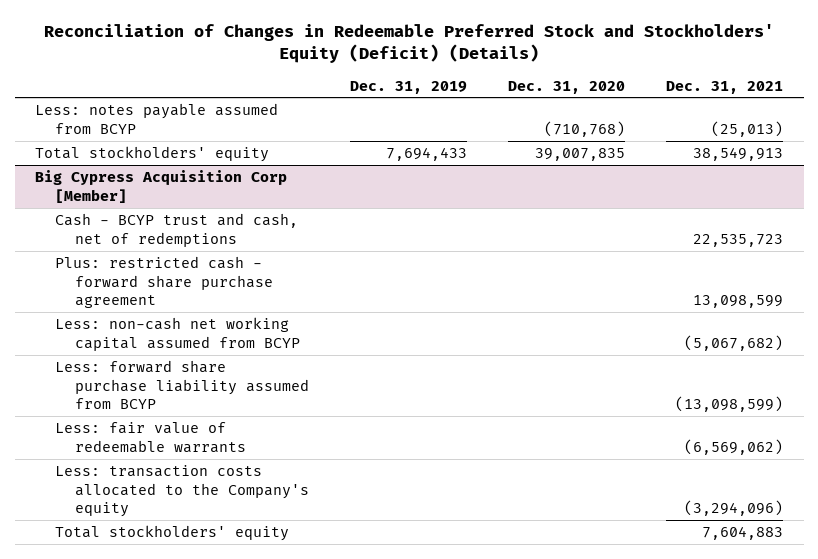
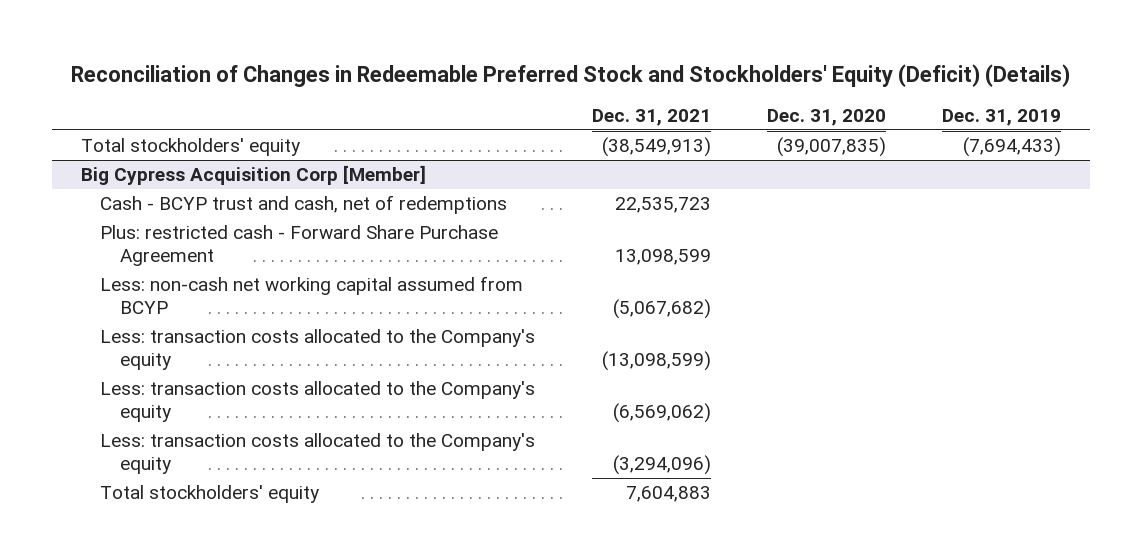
- | Dec. 31, 2019 | Dec. 31, 2020 | Dec. 31, 2021
+ | Dec. 31, 2021 | Dec. 31, 2020 | Dec. 31, 2019
- Less: notes payable assumed from BCYP | | (710,768) | (25,013)
- Total stockholders' equity | 7,694,433 | 39,007,835 | 38,549,913
+ Total stockholders' equity | (38,549,913) | (39,007,835) | (7,694,433)
@ Big Cypress Acquisition Corp [Member]
- Plus: restricted cash - forward share purchase agreement | | | 13,098,599
+ Plus: restricted cash - Forward Share Purchase Agreement | 13,098,599 | |
- Less: forward share purchase liability assumed from BCYP | | | (13,098,599)
- Less: fair value of redeemable warrants | | | (6,569,062)
+ Less: transaction costs allocated to the Company's equity | (13,098,599) | |
+ Less: transaction costs allocated to the Company's equity | (6,569,062) | |

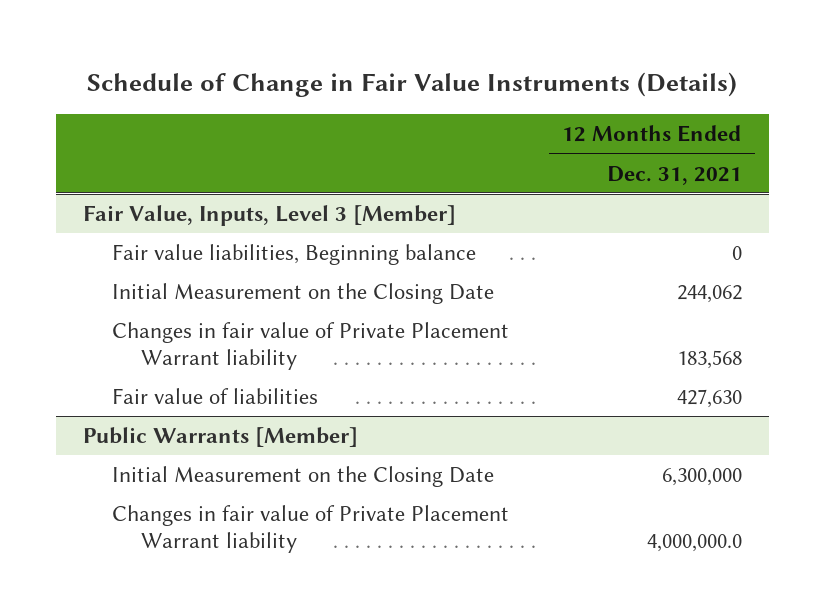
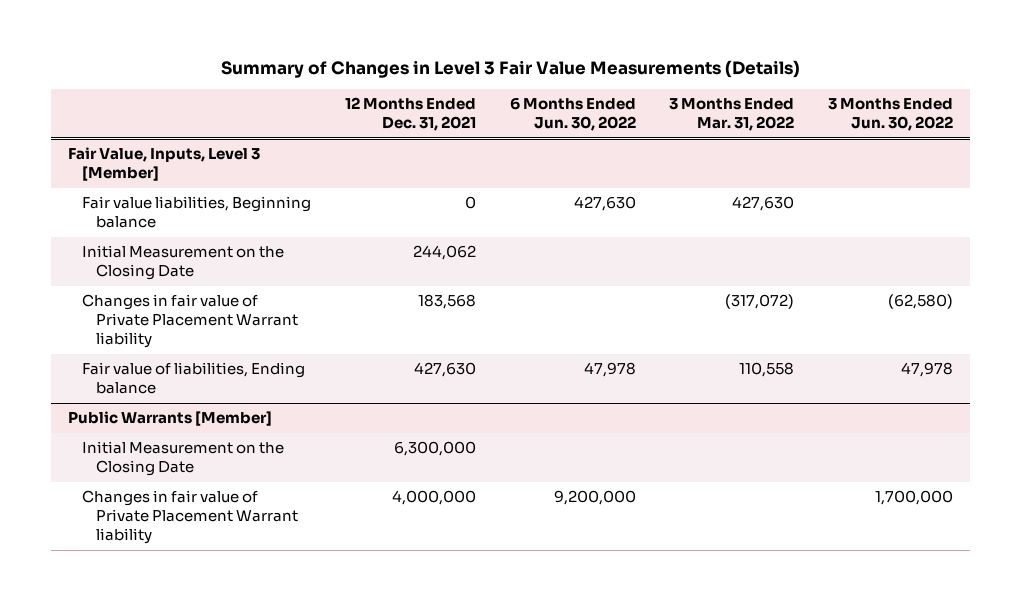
- Schedule of Change in Fair Value Instruments (Details)
+ Summary of Changes in Level 3 Fair Value Measurements (Details)
- | 12 Months Ended Dec. 31, 2021
+ | 12 Months Ended Dec. 31, 2021 | 6 Months Ended Jun. 30, 2022 | 3 Months Ended Mar. 31, 2022 | 3 Months Ended Jun. 30, 2022
@ Fair Value, Inputs, Level 3 [Member]
- Fair value of liabilities | 427,630
+ Fair value of liabilities, Ending balance | 427,630 | 47,978 | 110,558 | 47,978
@ Public Warrants [Member]
- Changes in fair value of Private Placement Warrant liability | 4,000,000.0
+ Changes in fair value of Private Placement Warrant liability | 4,000,000 | 9,200,000 | | 1,700,000

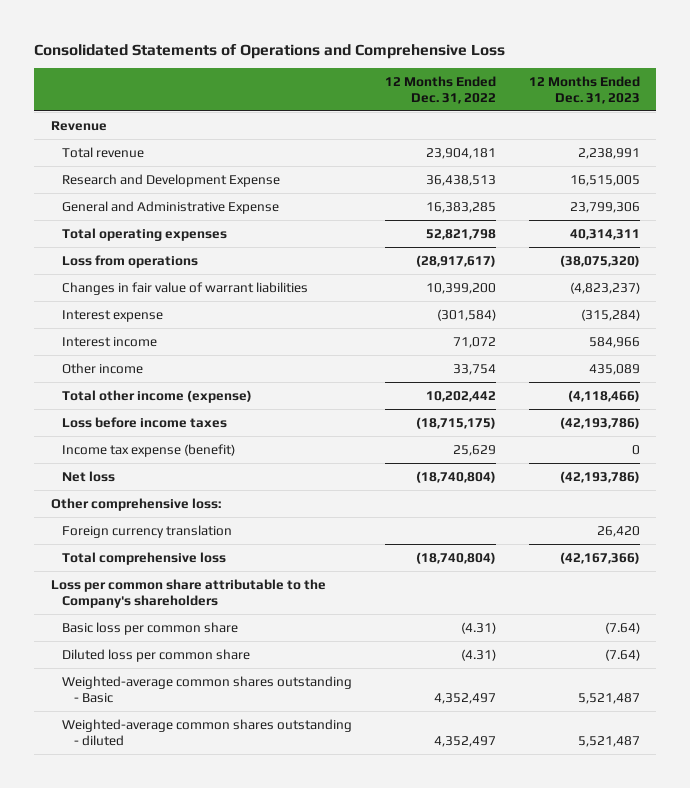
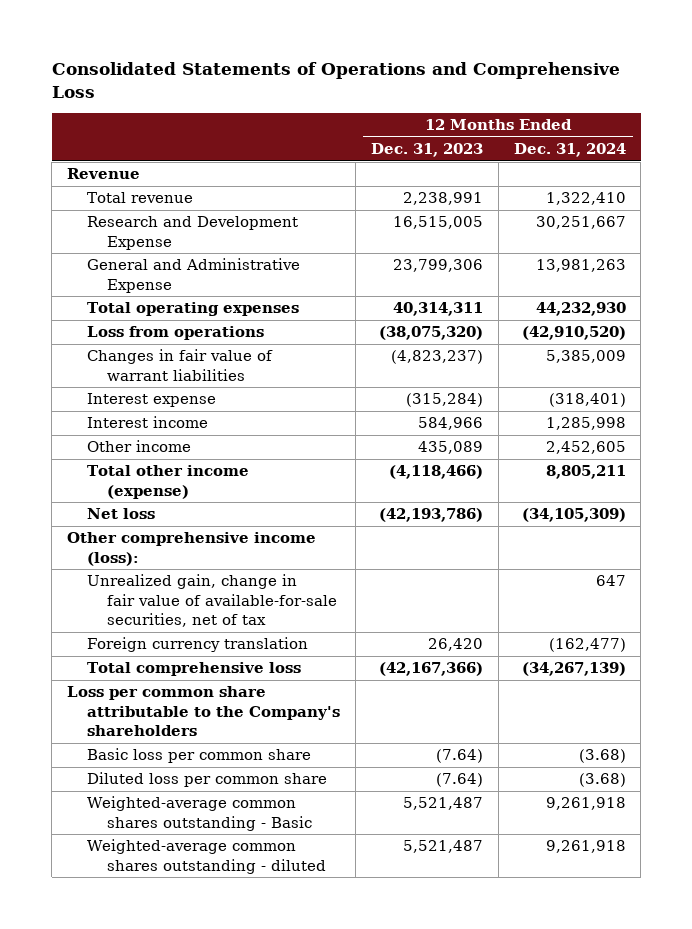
- | 12 Months Ended Dec. 31, 2022 | 12 Months Ended Dec. 31, 2023
+ | 12 Months Ended Dec. 31, 2023 | 12 Months Ended Dec. 31, 2024
- Loss before income taxes | (18,715,175) | (42,193,786)
- Income tax expense (benefit) | 25,629 | 0
- Other comprehensive loss:
+ Other comprehensive income (loss):
+ Unrealized gain, change in fair value of available-for-sale securities, net of tax | | 647

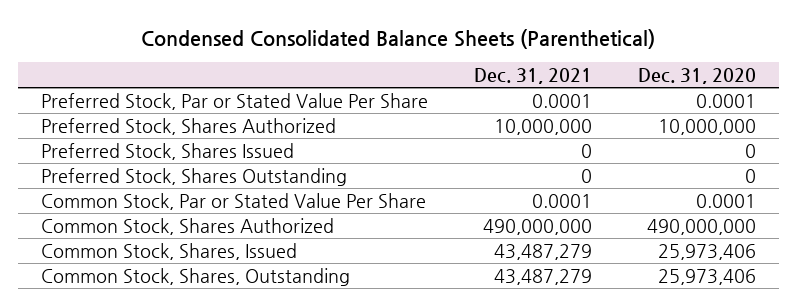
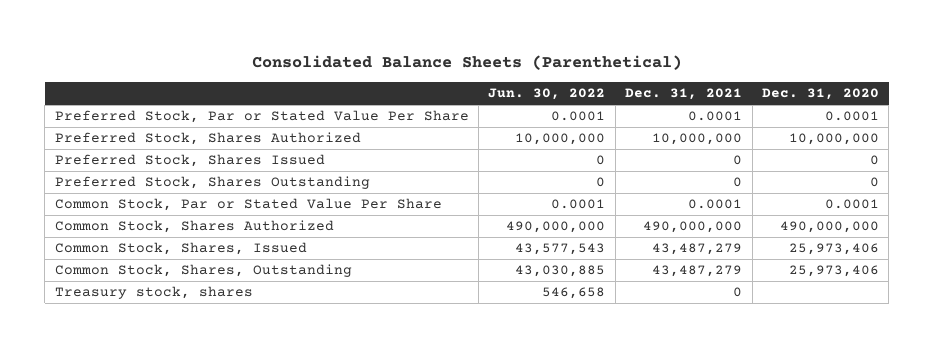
- Condensed Consolidated Balance Sheets (Parenthetical)
+ Consolidated Balance Sheets (Parenthetical)
- | Dec. 31, 2021 | Dec. 31, 2020
+ | Jun. 30, 2022 | Dec. 31, 2021 | Dec. 31, 2020
+ Treasury stock, shares | 546,658 | 0 |

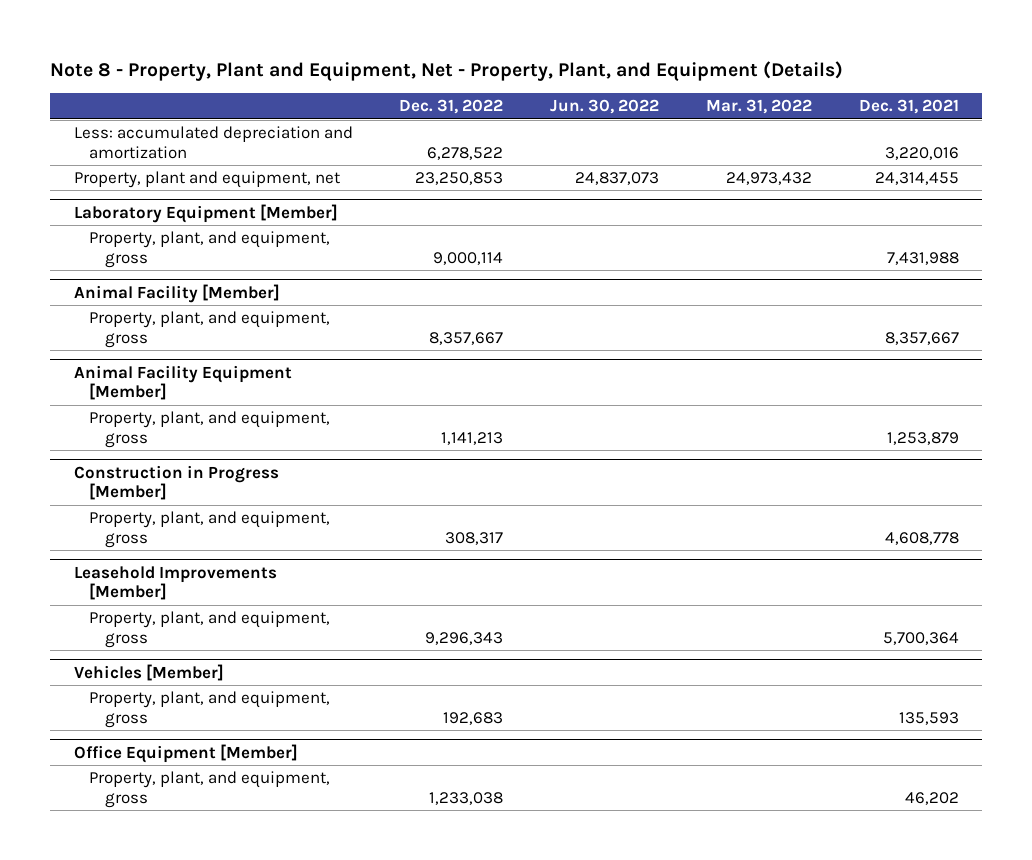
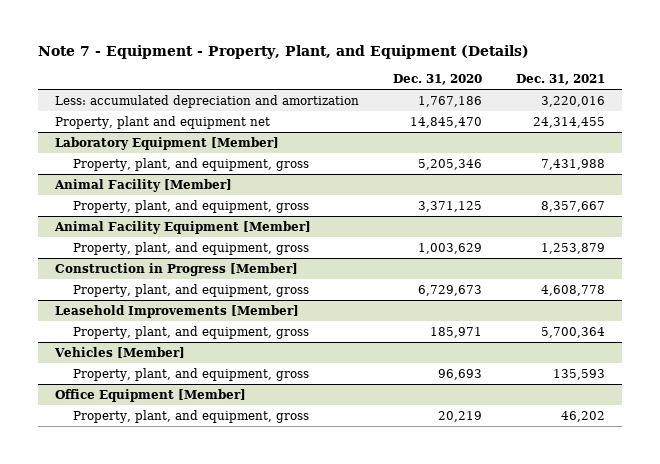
- Note 8 - Property, Plant and Equipment, Net - Property, Plant, and Equipment (Details)
+ Note 7 - Equipment - Property, Plant, and Equipment (Details)
- | Dec. 31, 2022 | Jun. 30, 2022 | Mar. 31, 2022 | Dec. 31, 2021
+ | Dec. 31, 2020 | Dec. 31, 2021
- Property, plant and equipment, net | 23,250,853 | 24,837,073 | 24,973,432 | 24,314,455
+ Property, plant and equipment net | 14,845,470 | 24,314,455

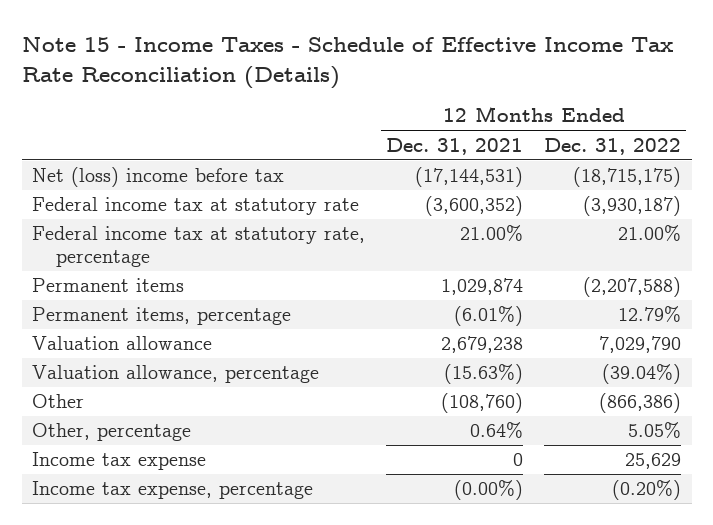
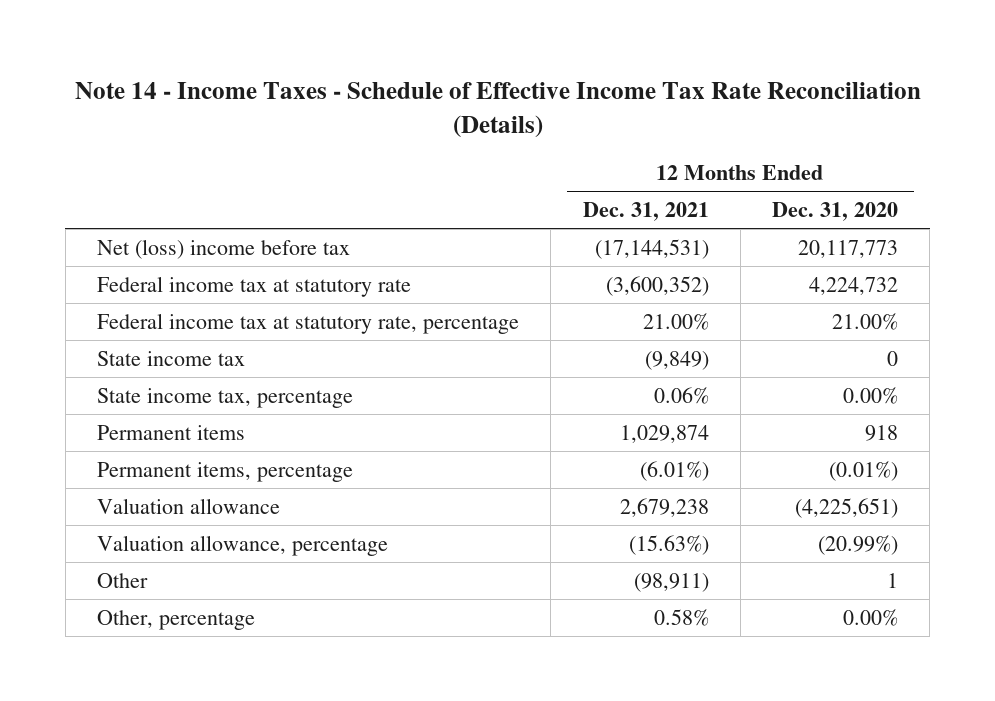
- Note 15 - Income Taxes - Schedule of Effective Income Tax Rate Reconciliation (Details)
+ Note 14 - Income Taxes - Schedule of Effective Income Tax Rate Reconciliation (Details)
- | 12 Months Ended Dec. 31, 2021 | 12 Months Ended Dec. 31, 2022
+ | 12 Months Ended Dec. 31, 2021 | 12 Months Ended Dec. 31, 2020
+ State income tax | (9,849) | 0
+ State income tax, percentage | 0.06% | 0.00%
- Other | (108,760) | (866,386)
- Other, percentage | 0.64% | 5.05%
- Income tax expense | 0 | 25,629
- Income tax expense, percentage | (0.00%) | (0.20%)
+ Other | (98,911) | 1
+ Other, percentage | 0.58% | 0.00%

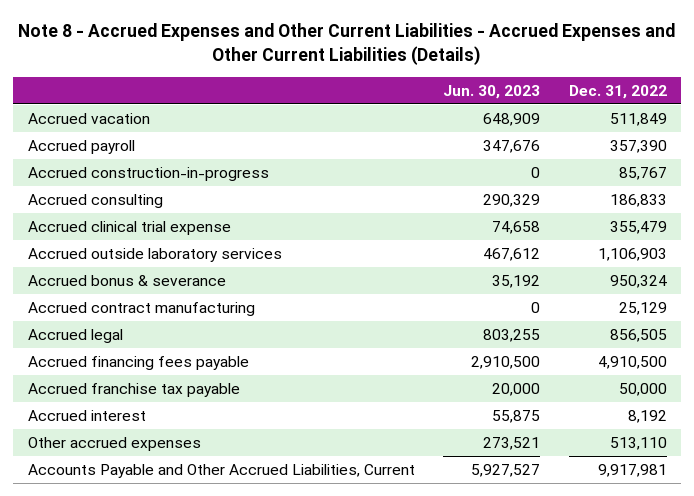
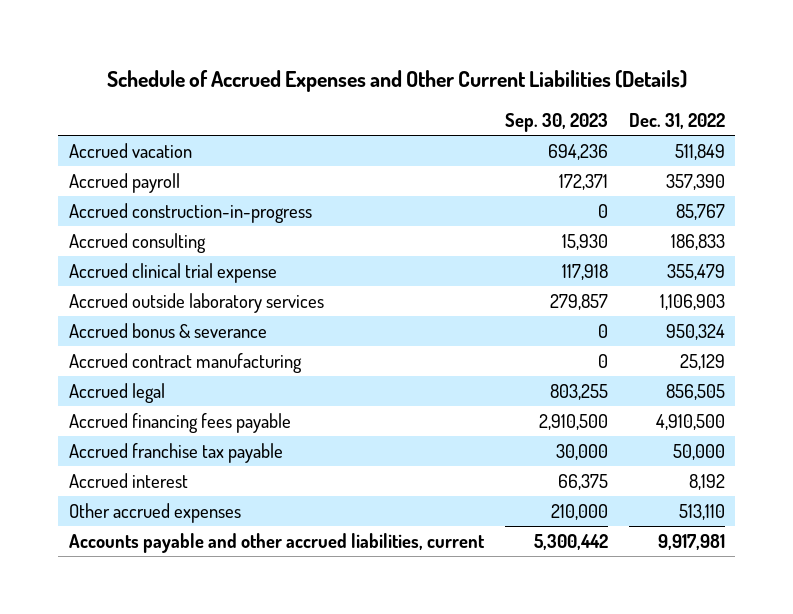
- Note 8 - Accrued Expenses and Other Current Liabilities - Accrued Expenses and Other Current Liabilities (Details)
+ Schedule of Accrued Expenses and Other Current Liabilities (Details)
- | Jun. 30, 2023 | Dec. 31, 2022
+ | Sep. 30, 2023 | Dec. 31, 2022
- Accounts Payable and Other Accrued Liabilities, Current | 5,927,527 | 9,917,981
+ Accounts payable and other accrued liabilities, current | 5,300,442 | 9,917,981

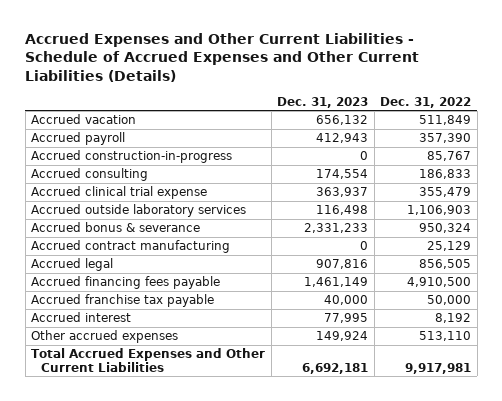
- Schedule of Accrued Expenses and Other Current Liabilities (Details)
+ Accrued Expenses and Other Current Liabilities - Schedule of Accrued Expenses and Other Current Liabilities (Details)
- | Sep. 30, 2023 | Dec. 31, 2022
+ | Dec. 31, 2023 | Dec. 31, 2022
- Accounts payable and other accrued liabilities, current | 5,300,442 | 9,917,981
+ Total Accrued Expenses and Other Current Liabilities | 6,692,181 | 9,917,981

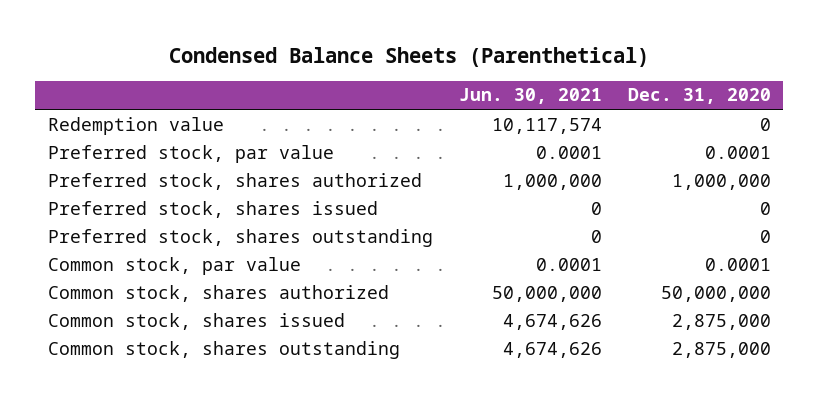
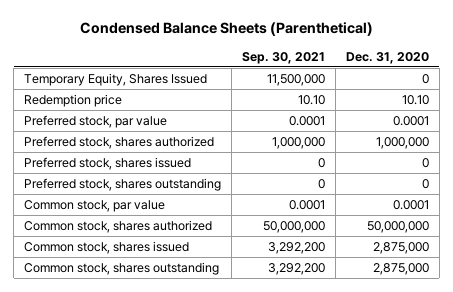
- | Jun. 30, 2021 | Dec. 31, 2020
+ | Sep. 30, 2021 | Dec. 31, 2020
- Redemption value | 10,117,574 | 0
+ Temporary Equity, Shares Issued | 11,500,000 | 0
+ Redemption price | 10.10 | 10.10

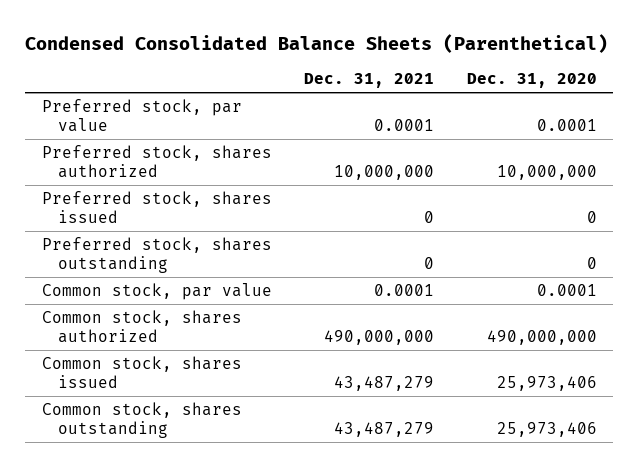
- Condensed Balance Sheets (Parenthetical)
+ Condensed Consolidated Balance Sheets (Parenthetical)
- | Sep. 30, 2021 | Dec. 31, 2020
+ | Dec. 31, 2021 | Dec. 31, 2020
- Temporary Equity, Shares Issued | 11,500,000 | 0
- Redemption price | 10.10 | 10.10
- Preferred stock, shares authorized | 1,000,000 | 1,000,000
+ Preferred stock, shares authorized | 10,000,000 | 10,000,000
- Common stock, shares authorized | 50,000,000 | 50,000,000
- Common stock, shares issued | 3,292,200 | 2,875,000
- Common stock, shares outstanding | 3,292,200 | 2,875,000
+ Common stock, shares authorized | 490,000,000 | 490,000,000
+ Common stock, shares issued | 43,487,279 | 25,973,406
+ Common stock, shares outstanding | 43,487,279 | 25,973,406

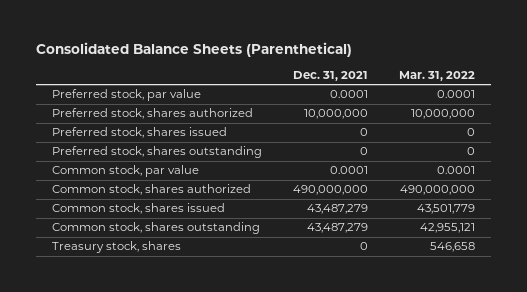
- Condensed Consolidated Balance Sheets (Parenthetical)
+ Consolidated Balance Sheets (Parenthetical)
- | Dec. 31, 2021 | Dec. 31, 2020
+ | Dec. 31, 2021 | Mar. 31, 2022
+ Treasury stock, shares | 0 | 546,658

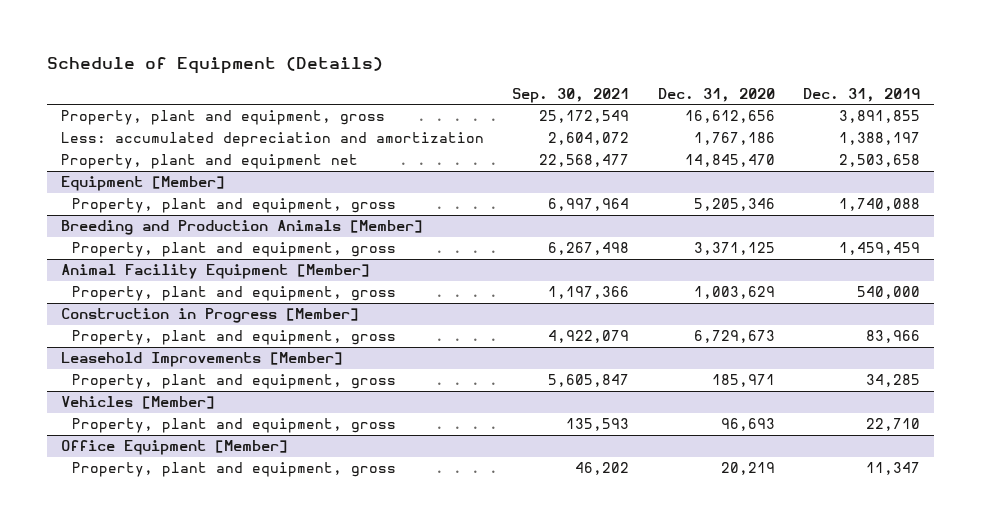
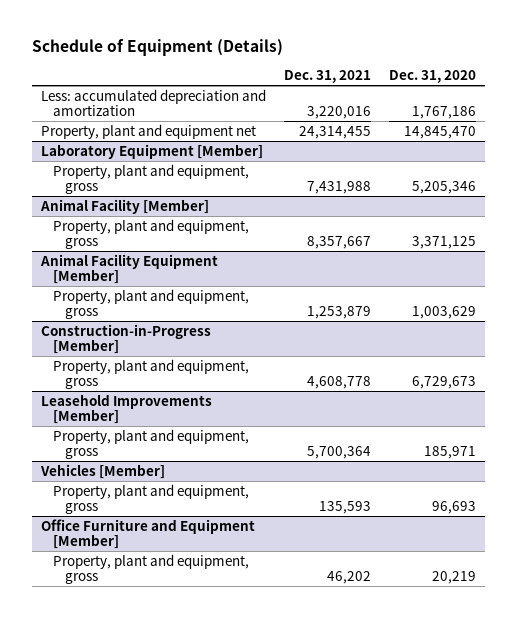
- | Sep. 30, 2021 | Dec. 31, 2020 | Dec. 31, 2019
+ | Dec. 31, 2021 | Dec. 31, 2020
- Property, plant and equipment, gross | 25,172,549 | 16,612,656 | 3,891,855
- Equipment [Member]
+ Laboratory Equipment [Member]
- Breeding and Production Animals [Member]
+ Animal Facility [Member]
- Construction in Progress [Member]
+ Construction-in-Progress [Member]
- Office Equipment [Member]
+ Office Furniture and Equipment [Member]

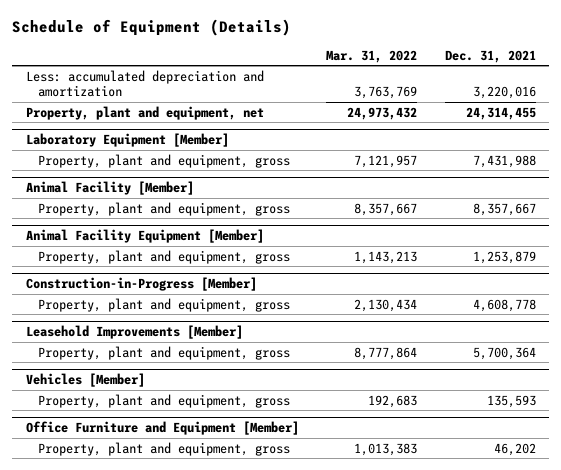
- | Dec. 31, 2021 | Dec. 31, 2020
+ | Mar. 31, 2022 | Dec. 31, 2021
- Property, plant and equipment net | 24,314,455 | 14,845,470
+ Property, plant and equipment, net | 24,973,432 | 24,314,455

